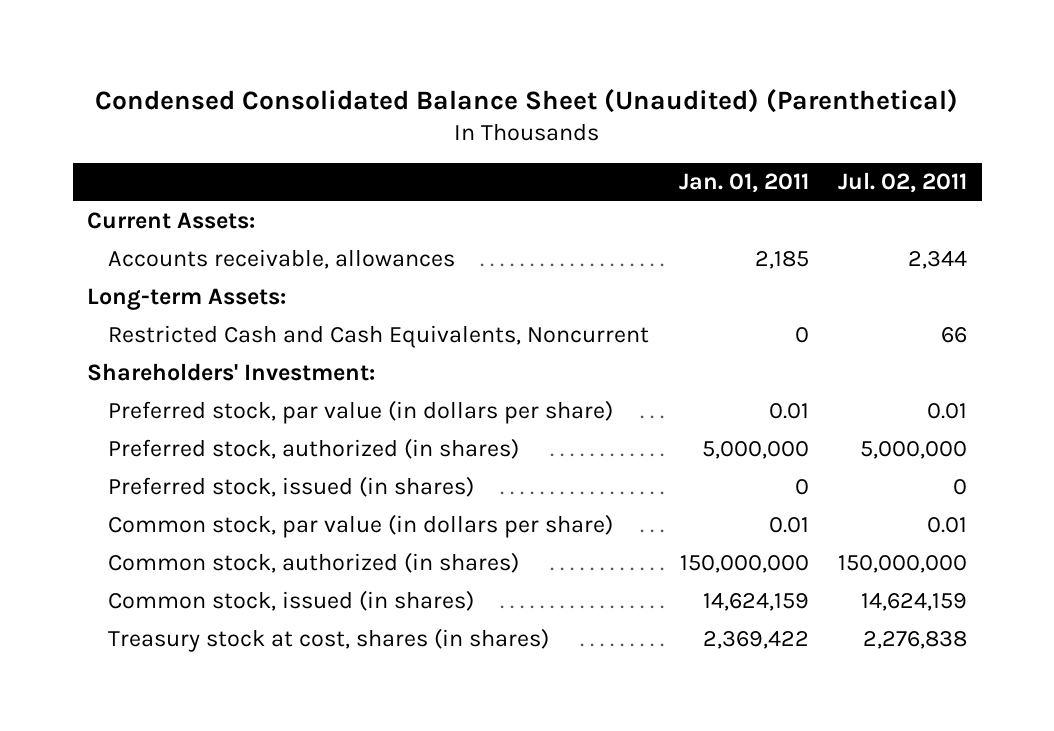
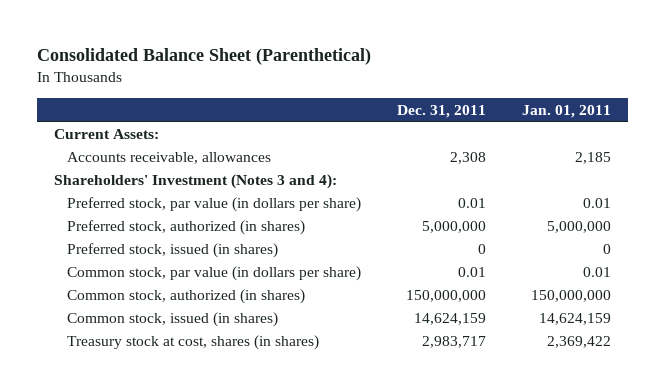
- Condensed Consolidated Balance Sheet (Unaudited) (Parenthetical)
+ Consolidated Balance Sheet (Parenthetical)
- | Jan. 01, 2011 | Jul. 02, 2011
+ | Dec. 31, 2011 | Jan. 01, 2011
- Long-term Assets:
- Restricted Cash and Cash Equivalents, Noncurrent | 0 | 66
- Shareholders' Investment:
+ Shareholders' Investment (Notes 3 and 4):

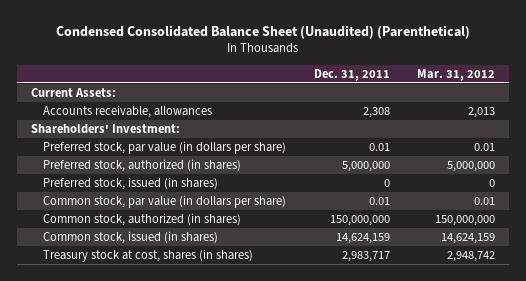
- Consolidated Balance Sheet (Parenthetical)
+ Condensed Consolidated Balance Sheet (Unaudited) (Parenthetical)
- | Dec. 31, 2011 | Jan. 01, 2011
+ | Dec. 31, 2011 | Mar. 31, 2012
- Shareholders' Investment (Notes 3 and 4):
+ Shareholders' Investment:

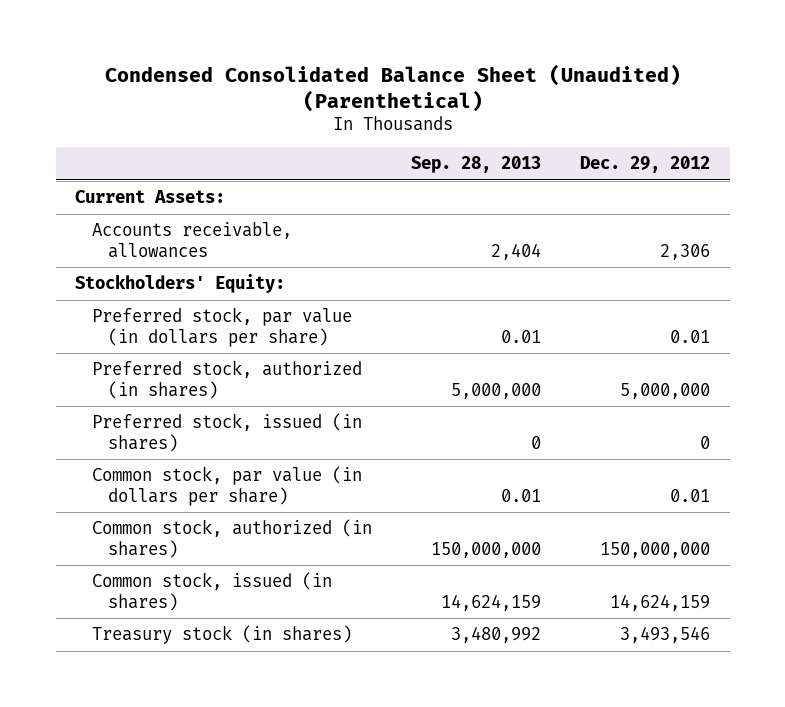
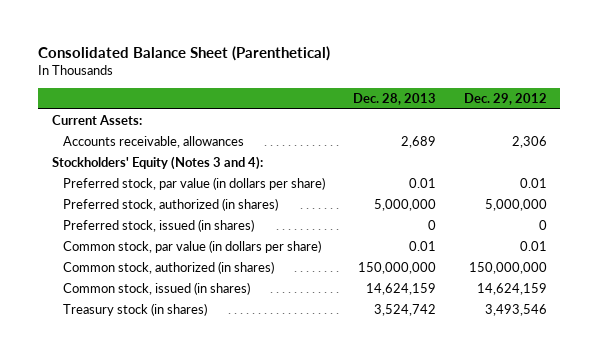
- Condensed Consolidated Balance Sheet (Unaudited) (Parenthetical)
+ Consolidated Balance Sheet (Parenthetical)
- | Sep. 28, 2013 | Dec. 29, 2012
+ | Dec. 28, 2013 | Dec. 29, 2012
- Stockholders' Equity:
+ Stockholders' Equity (Notes 3 and 4):

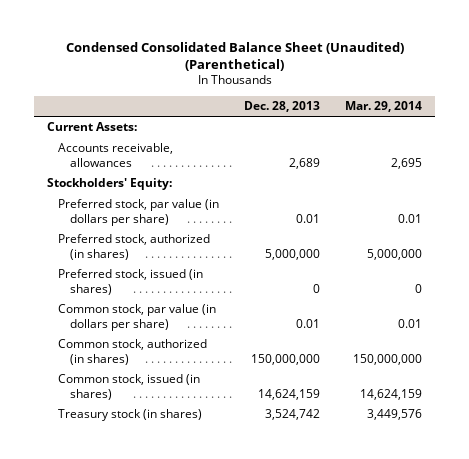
- Consolidated Balance Sheet (Parenthetical)
+ Condensed Consolidated Balance Sheet (Unaudited) (Parenthetical)
- | Dec. 28, 2013 | Dec. 29, 2012
+ | Dec. 28, 2013 | Mar. 29, 2014
- Stockholders' Equity (Notes 3 and 4):
+ Stockholders' Equity:

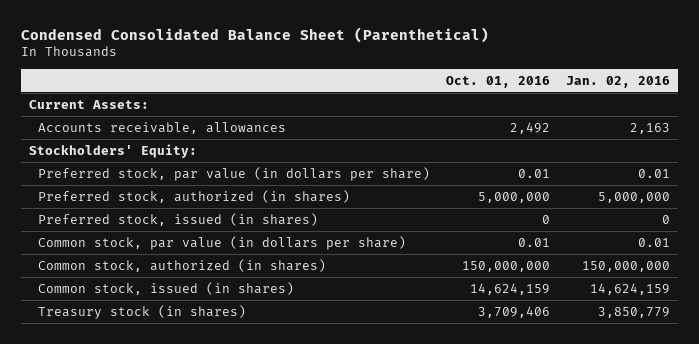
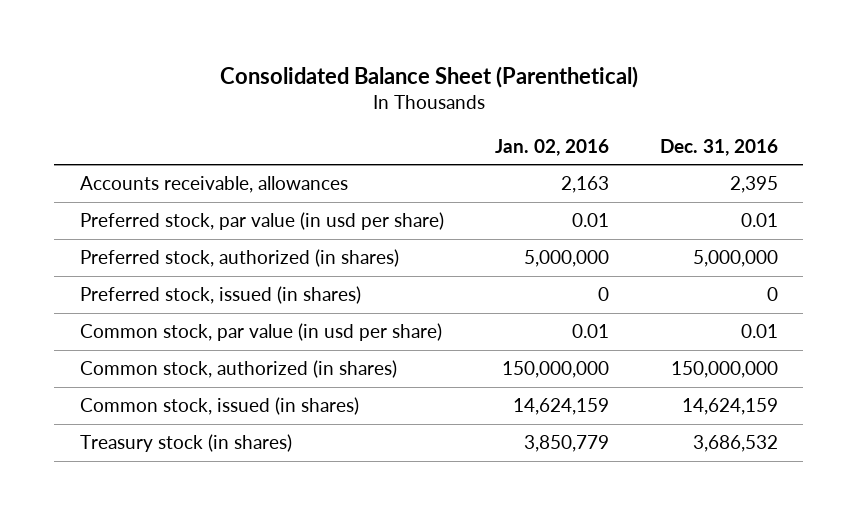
- Condensed Consolidated Balance Sheet (Parenthetical)
+ Consolidated Balance Sheet (Parenthetical)
- | Oct. 01, 2016 | Jan. 02, 2016
+ | Jan. 02, 2016 | Dec. 31, 2016
- Current Assets:
- Stockholders' Equity:
- Preferred stock, par value (in dollars per share) | 0.01 | 0.01
+ Preferred stock, par value (in usd per share) | 0.01 | 0.01
- Common stock, par value (in dollars per share) | 0.01 | 0.01
+ Common stock, par value (in usd per share) | 0.01 | 0.01

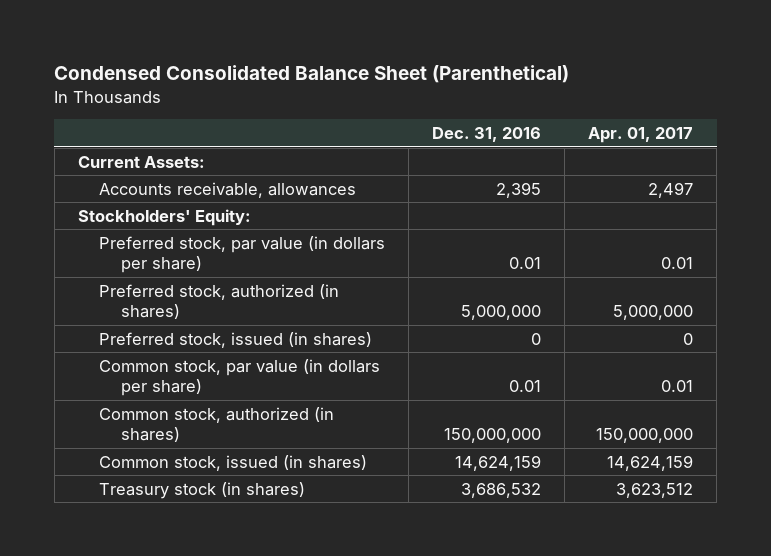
- Consolidated Balance Sheet (Parenthetical)
+ Condensed Consolidated Balance Sheet (Parenthetical)
- | Jan. 02, 2016 | Dec. 31, 2016
+ | Dec. 31, 2016 | Apr. 01, 2017
+ Current Assets:
- Preferred stock, par value (in usd per share) | 0.01 | 0.01
+ Stockholders' Equity:
+ Preferred stock, par value (in dollars per share) | 0.01 | 0.01
- Common stock, par value (in usd per share) | 0.01 | 0.01
+ Common stock, par value (in dollars per share) | 0.01 | 0.01

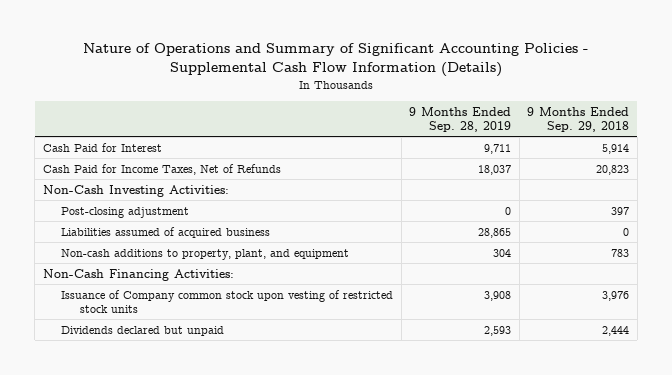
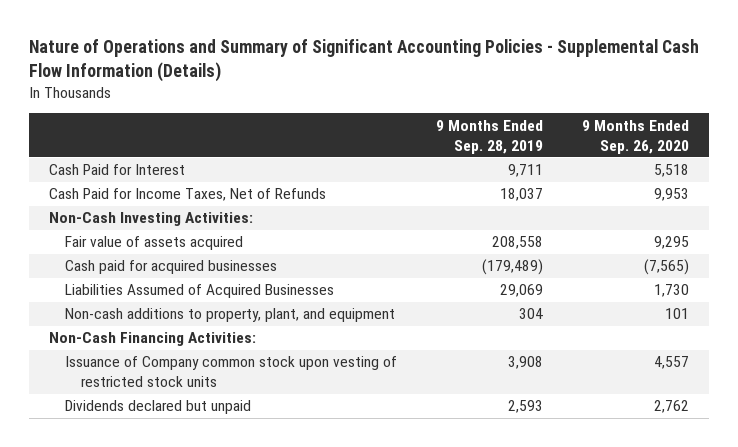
- | 9 Months Ended Sep. 28, 2019 | 9 Months Ended Sep. 29, 2018
+ | 9 Months Ended Sep. 28, 2019 | 9 Months Ended Sep. 26, 2020
- Post-closing adjustment | 0 | 397
- Liabilities assumed of acquired business | 28,865 | 0
+ Fair value of assets acquired | 208,558 | 9,295
+ Cash paid for acquired businesses | (179,489) | (7,565)
+ Liabilities Assumed of Acquired Businesses | 29,069 | 1,730

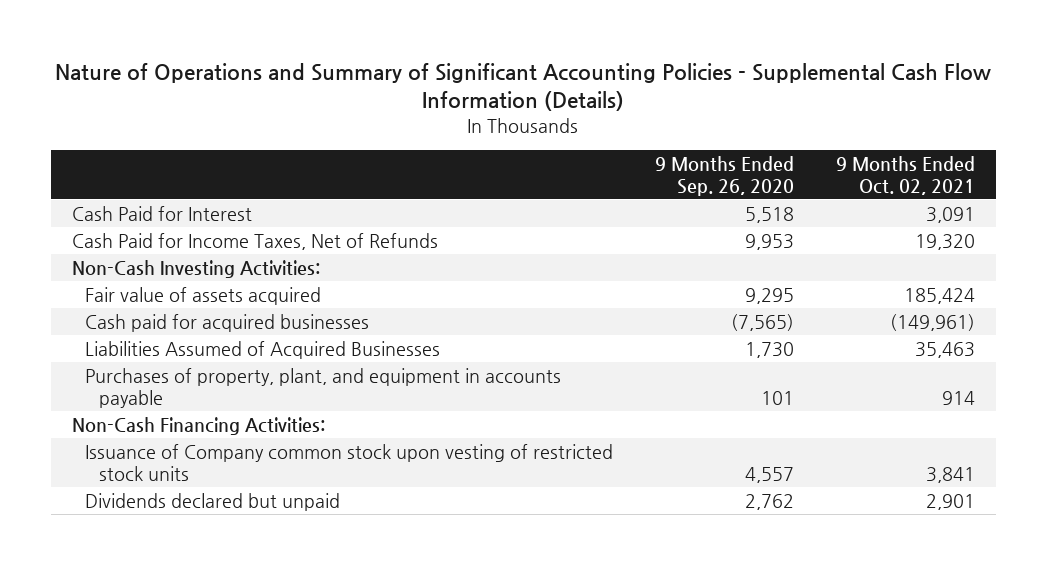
- | 9 Months Ended Sep. 28, 2019 | 9 Months Ended Sep. 26, 2020
+ | 9 Months Ended Sep. 26, 2020 | 9 Months Ended Oct. 02, 2021
- Non-cash additions to property, plant, and equipment | 304 | 101
+ Purchases of property, plant, and equipment in accounts payable | 101 | 914

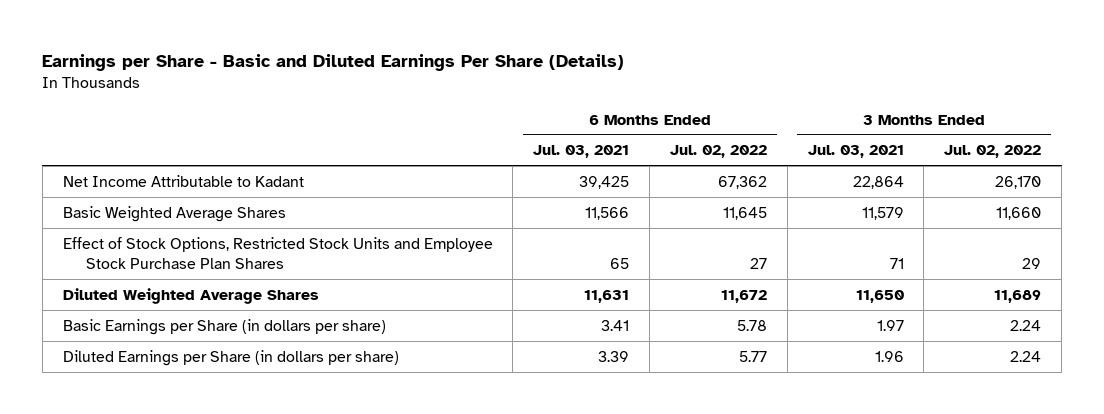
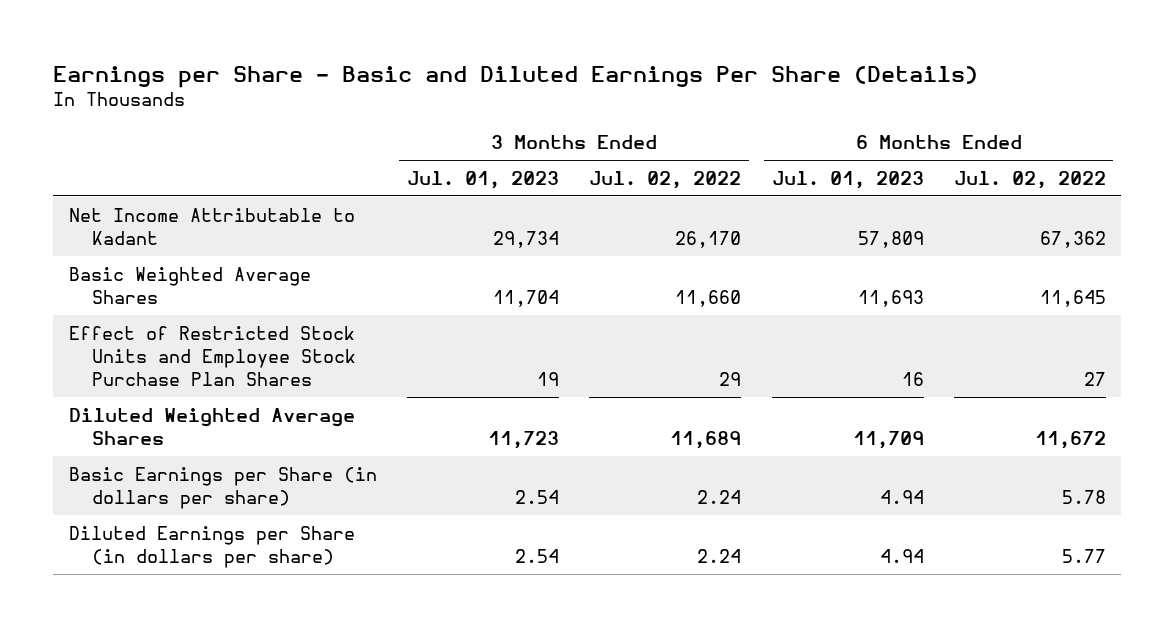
- | 6 Months Ended Jul. 03, 2021 | 6 Months Ended Jul. 02, 2022 | 3 Months Ended Jul. 03, 2021 | 3 Months Ended Jul. 02, 2022
+ | 3 Months Ended Jul. 01, 2023 | 3 Months Ended Jul. 02, 2022 | 6 Months Ended Jul. 01, 2023 | 6 Months Ended Jul. 02, 2022
- Effect of Stock Options, Restricted Stock Units and Employee Stock Purchase Plan Shares | 65 | 27 | 71 | 29
+ Effect of Restricted Stock Units and Employee Stock Purchase Plan Shares | 19 | 29 | 16 | 27

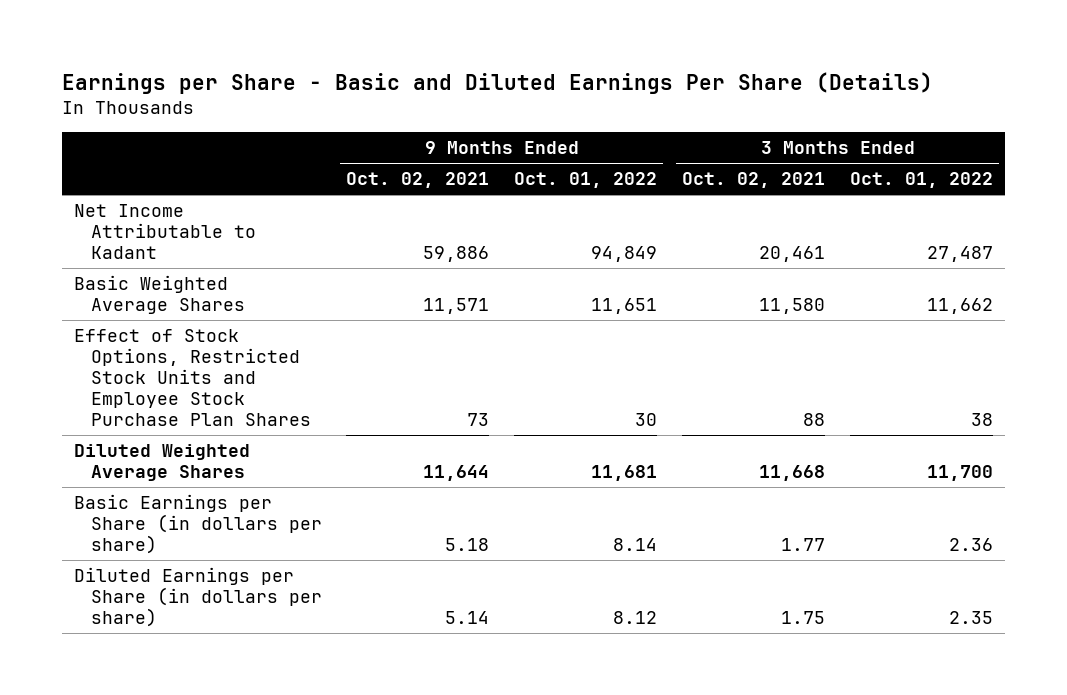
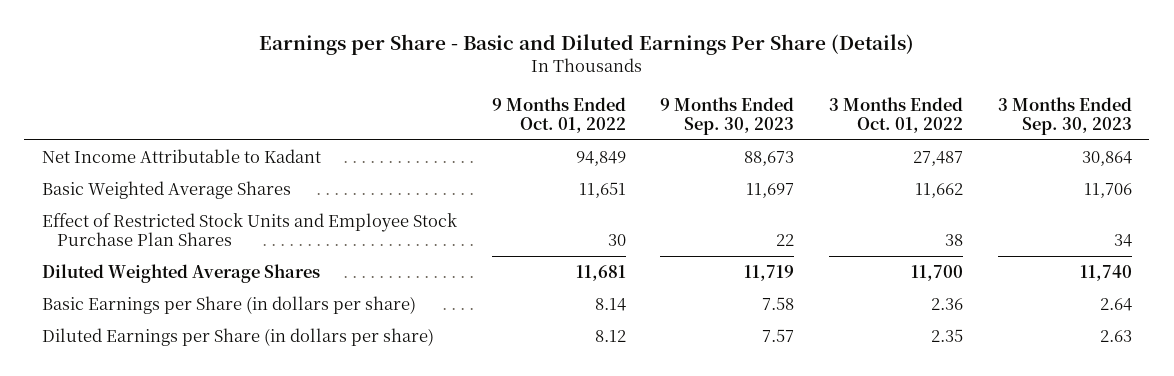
- | 9 Months Ended Oct. 02, 2021 | 9 Months Ended Oct. 01, 2022 | 3 Months Ended Oct. 02, 2021 | 3 Months Ended Oct. 01, 2022
+ | 9 Months Ended Oct. 01, 2022 | 9 Months Ended Sep. 30, 2023 | 3 Months Ended Oct. 01, 2022 | 3 Months Ended Sep. 30, 2023
- Effect of Stock Options, Restricted Stock Units and Employee Stock Purchase Plan Shares | 73 | 30 | 88 | 38
+ Effect of Restricted Stock Units and Employee Stock Purchase Plan Shares | 30 | 22 | 38 | 34

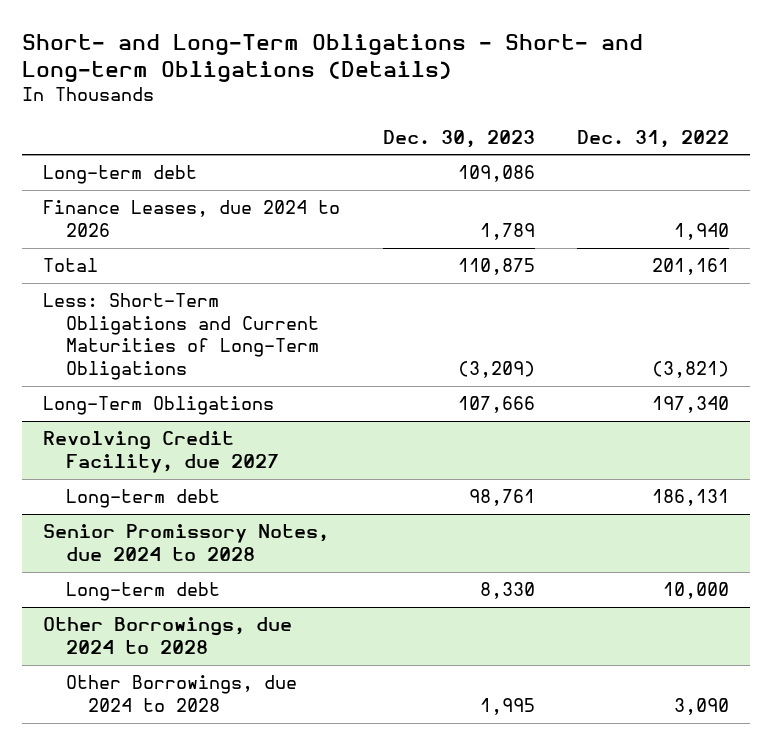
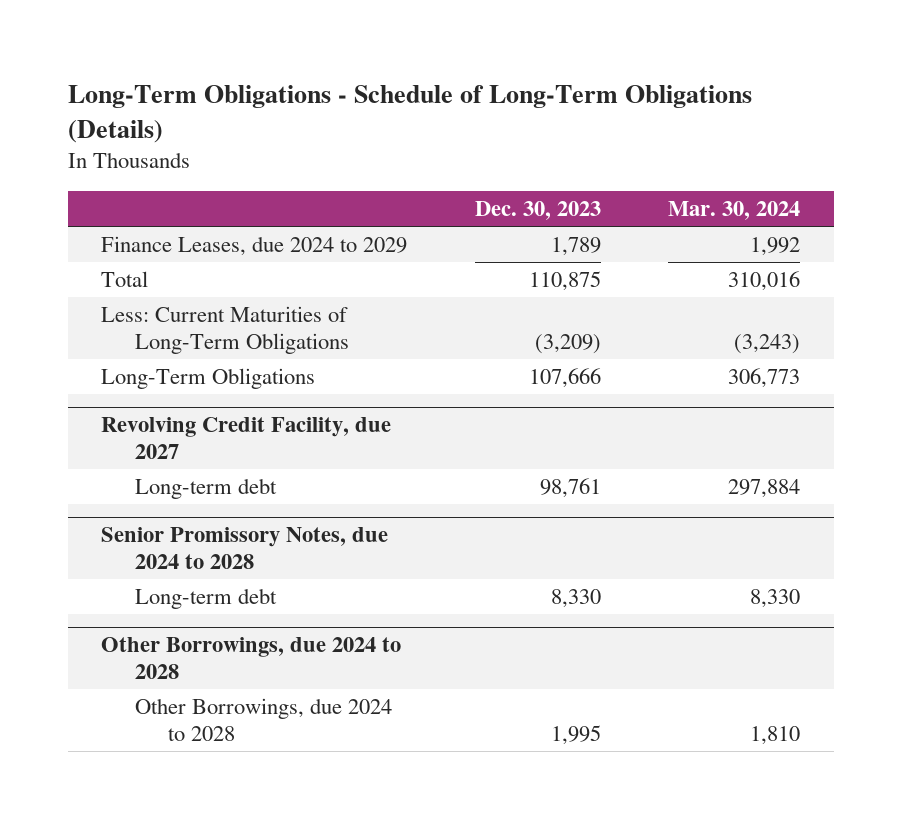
- Short- and Long-Term Obligations - Short- and Long-term Obligations (Details)
+ Long-Term Obligations - Schedule of Long-Term Obligations (Details)
- | Dec. 30, 2023 | Dec. 31, 2022
+ | Dec. 30, 2023 | Mar. 30, 2024
- Long-term debt | 109,086 |
- Finance Leases, due 2024 to 2026 | 1,789 | 1,940
+ Finance Leases, due 2024 to 2029 | 1,789 | 1,992
- Less: Short-Term Obligations and Current Maturities of Long-Term Obligations | (3,209) | (3,821)
+ Less: Current Maturities of Long-Term Obligations | (3,209) | (3,243)

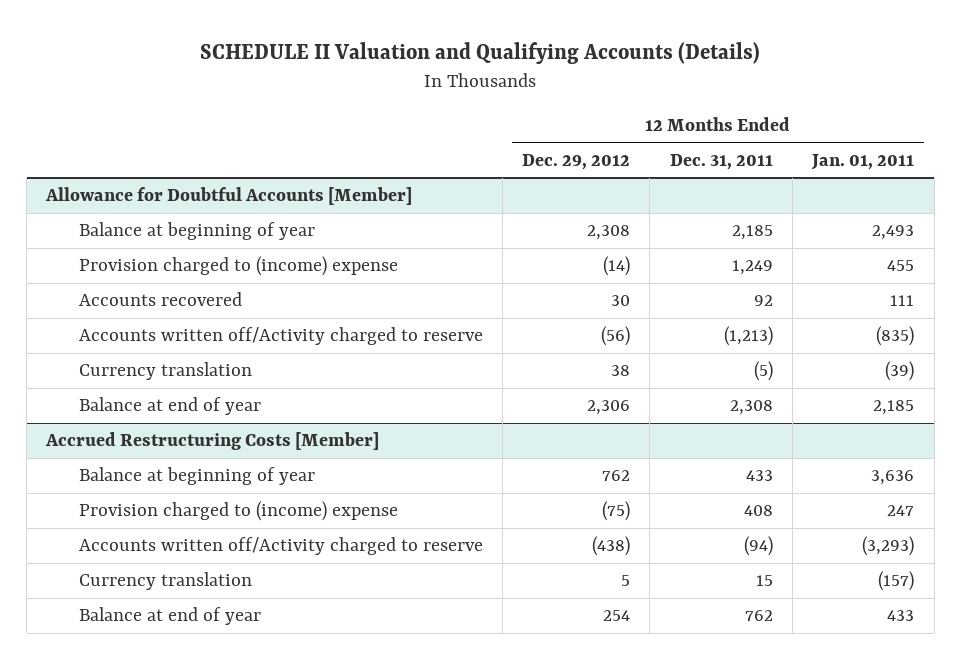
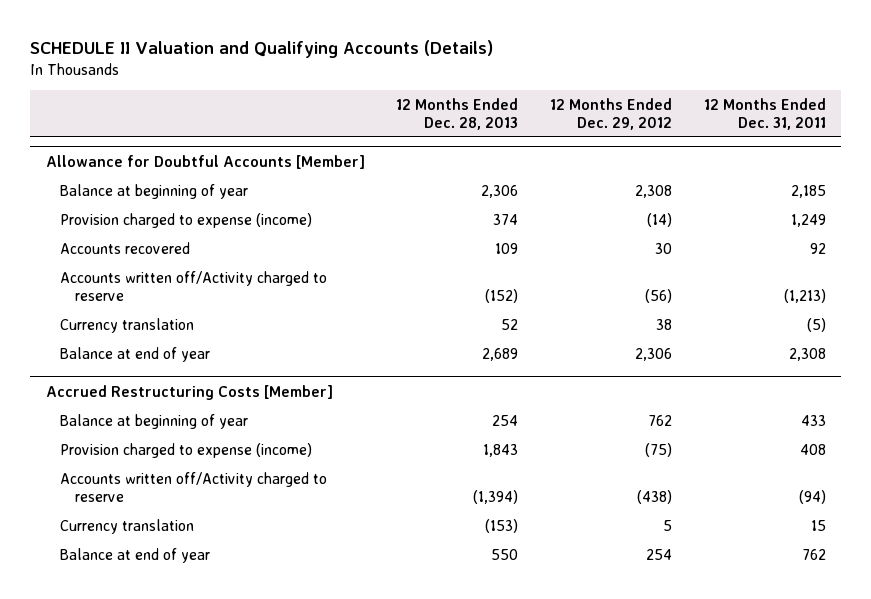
- | 12 Months Ended Dec. 29, 2012 | 12 Months Ended Dec. 31, 2011 | 12 Months Ended Jan. 01, 2011
+ | 12 Months Ended Dec. 28, 2013 | 12 Months Ended Dec. 29, 2012 | 12 Months Ended Dec. 31, 2011
@ Allowance for Doubtful Accounts [Member]
- Provision charged to (income) expense | (14) | 1,249 | 455
+ Provision charged to expense (income) | 374 | (14) | 1,249
@ Accrued Restructuring Costs [Member]
- Provision charged to (income) expense | (75) | 408 | 247
+ Provision charged to expense (income) | 1,843 | (75) | 408

